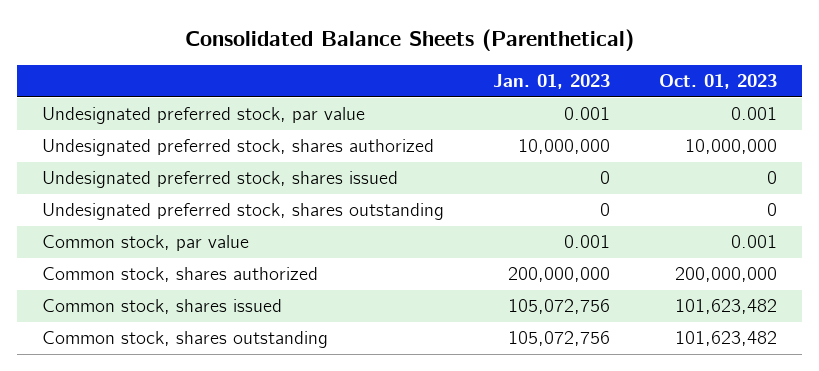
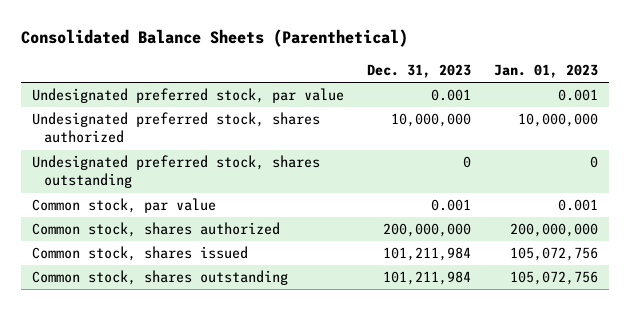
- | Jan. 01, 2023 | Oct. 01, 2023
+ | Dec. 31, 2023 | Jan. 01, 2023
- Undesignated preferred stock, shares issued | 0 | 0

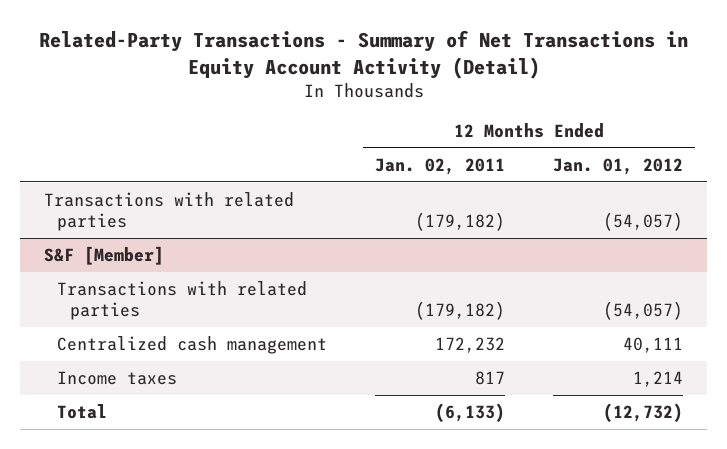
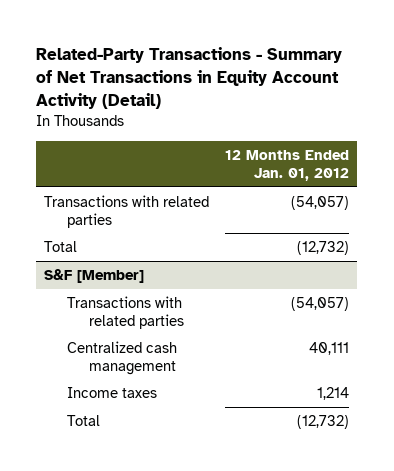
- | 12 Months Ended Jan. 02, 2011 | 12 Months Ended Jan. 01, 2012
+ | 12 Months Ended Jan. 01, 2012
+ Total | (12,732)

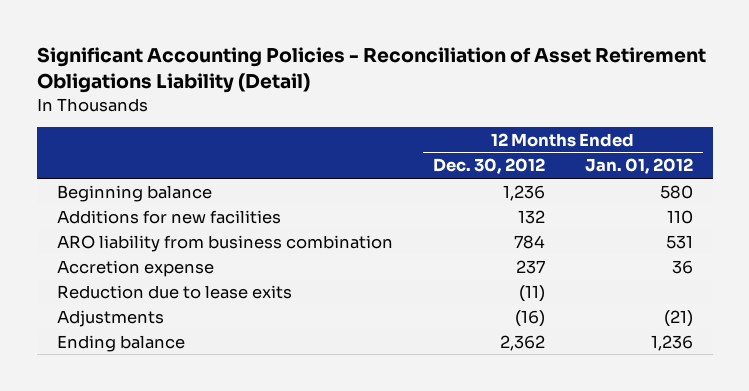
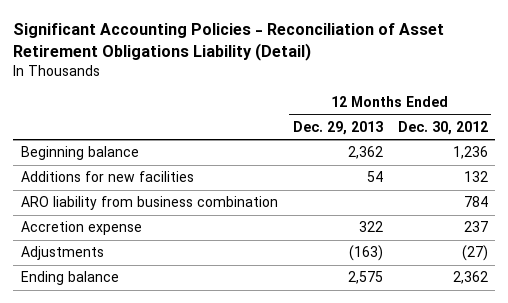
- | 12 Months Ended Dec. 30, 2012 | 12 Months Ended Jan. 01, 2012
+ | 12 Months Ended Dec. 29, 2013 | 12 Months Ended Dec. 30, 2012
- Reduction due to lease exits | (11) |
- Adjustments | (16) | (21)
+ Adjustments | (163) | (27)

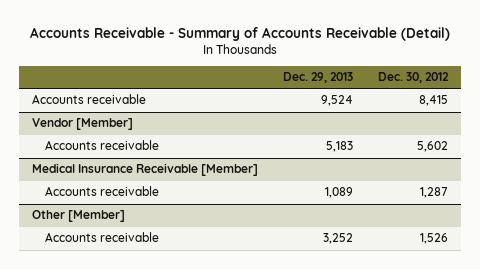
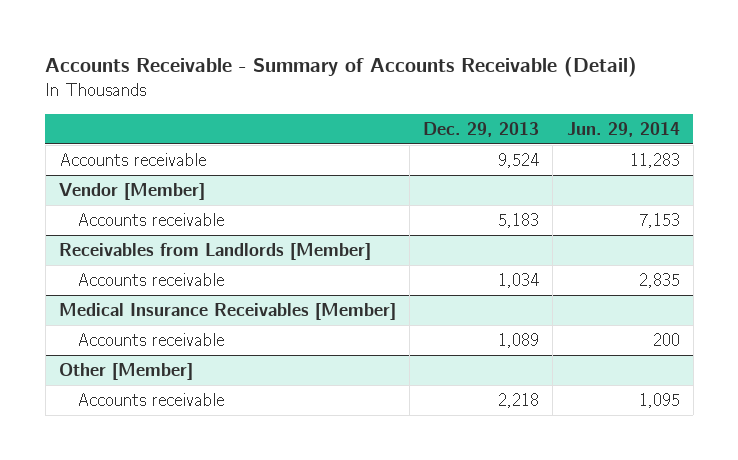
- | Dec. 29, 2013 | Dec. 30, 2012
+ | Dec. 29, 2013 | Jun. 29, 2014
- Medical Insurance Receivable [Member]
+ Receivables from Landlords [Member]
+ Accounts receivable | 1,034 | 2,835
+ Medical Insurance Receivables [Member]
@ Other [Member]
- Accounts receivable | 3,252 | 1,526
+ Accounts receivable | 2,218 | 1,095

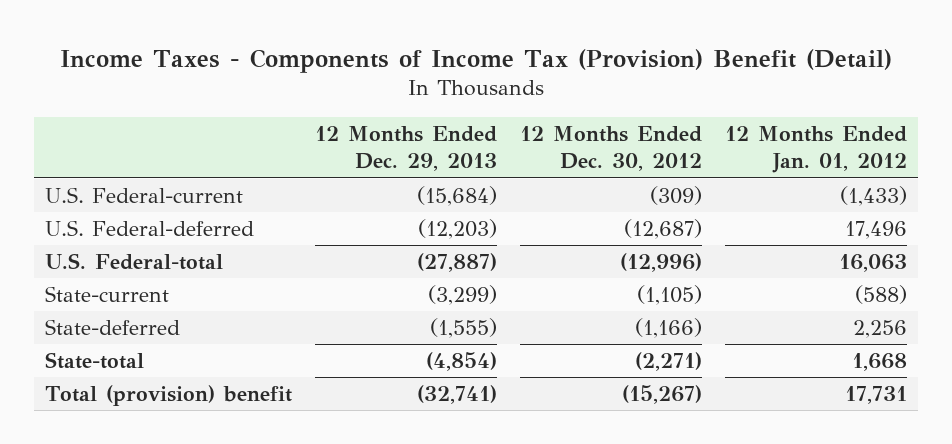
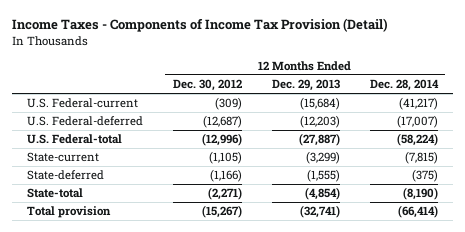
- Income Taxes - Components of Income Tax (Provision) Benefit (Detail)
+ Income Taxes - Components of Income Tax Provision (Detail)
- | 12 Months Ended Dec. 29, 2013 | 12 Months Ended Dec. 30, 2012 | 12 Months Ended Jan. 01, 2012
+ | 12 Months Ended Dec. 30, 2012 | 12 Months Ended Dec. 29, 2013 | 12 Months Ended Dec. 28, 2014
- Total (provision) benefit | (32,741) | (15,267) | 17,731
+ Total provision | (15,267) | (32,741) | (66,414)

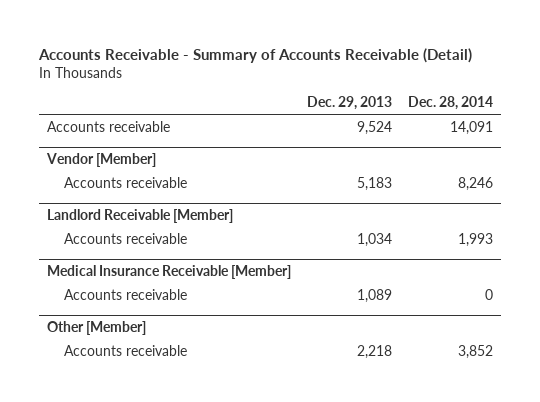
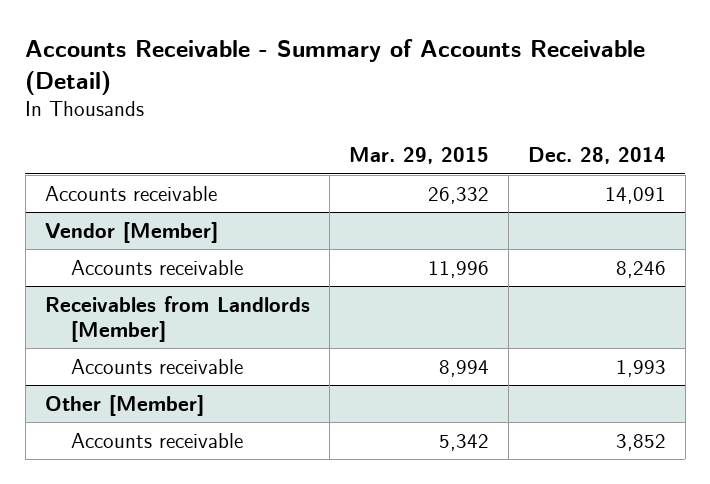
- | Dec. 29, 2013 | Dec. 28, 2014
+ | Mar. 29, 2015 | Dec. 28, 2014
- Landlord Receivable [Member]
+ Receivables from Landlords [Member]
- Medical Insurance Receivable [Member]
- Accounts receivable | 1,089 | 0

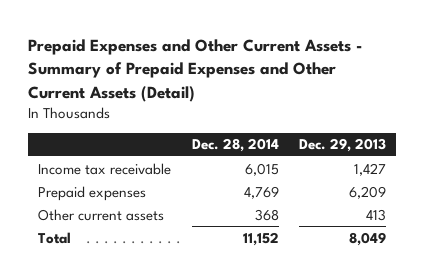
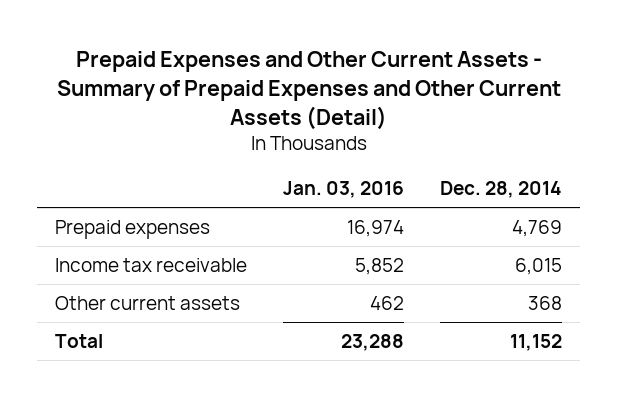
- | Dec. 28, 2014 | Dec. 29, 2013
+ | Jan. 03, 2016 | Dec. 28, 2014
moved down: Income tax receivable | 5,852 | 6,015

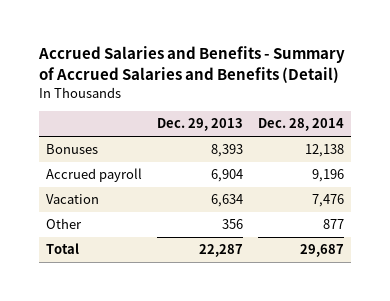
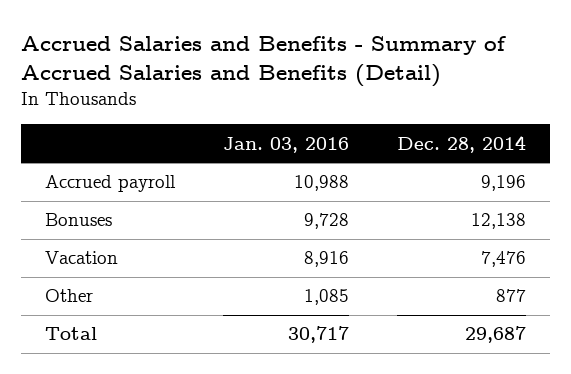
- | Dec. 29, 2013 | Dec. 28, 2014
+ | Jan. 03, 2016 | Dec. 28, 2014
moved down: Bonuses | 9,728 | 12,138

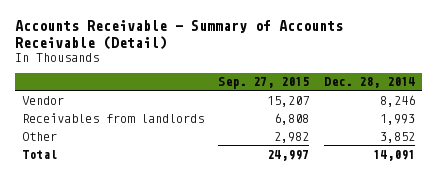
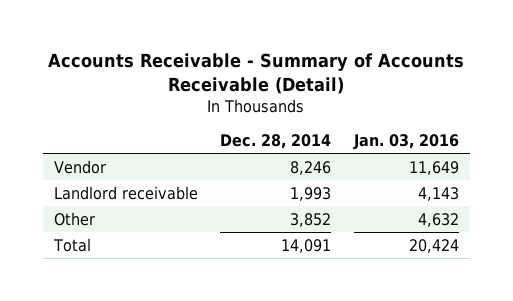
- | Sep. 27, 2015 | Dec. 28, 2014
+ | Dec. 28, 2014 | Jan. 03, 2016
- Receivables from landlords | 6,808 | 1,993
+ Landlord receivable | 1,993 | 4,143

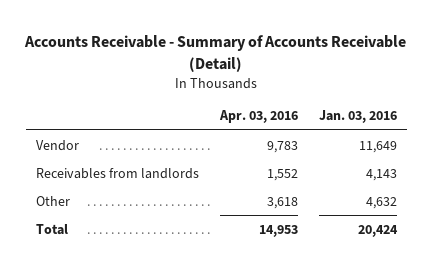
- | Dec. 28, 2014 | Jan. 03, 2016
+ | Apr. 03, 2016 | Jan. 03, 2016
- Landlord receivable | 1,993 | 4,143
+ Receivables from landlords | 1,552 | 4,143

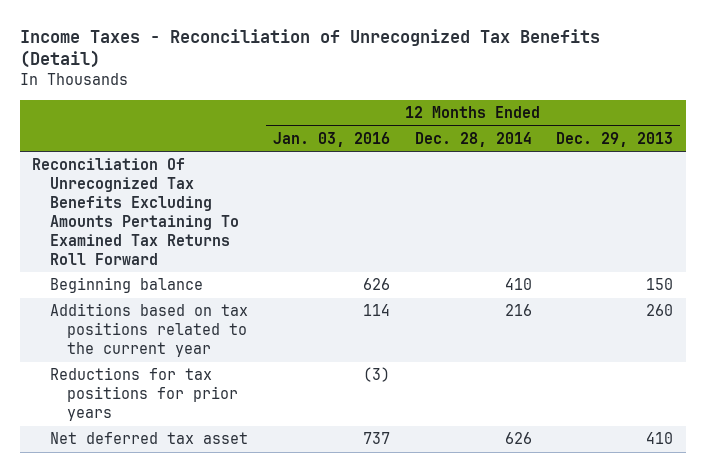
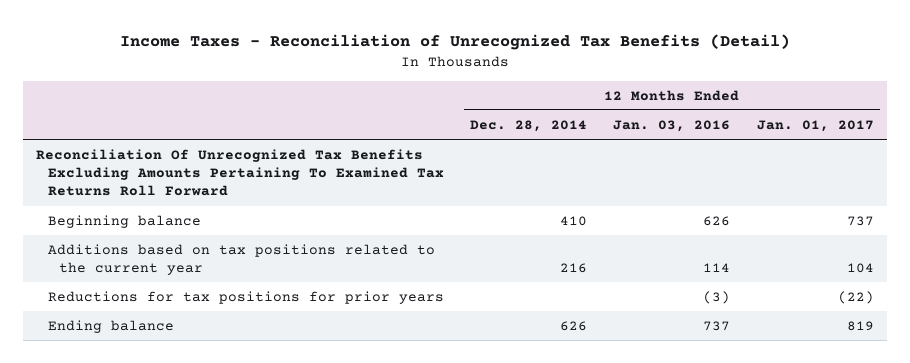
- | 12 Months Ended Jan. 03, 2016 | 12 Months Ended Dec. 28, 2014 | 12 Months Ended Dec. 29, 2013
+ | 12 Months Ended Dec. 28, 2014 | 12 Months Ended Jan. 03, 2016 | 12 Months Ended Jan. 01, 2017
- Net deferred tax asset | 737 | 626 | 410
+ Ending balance | 626 | 737 | 819

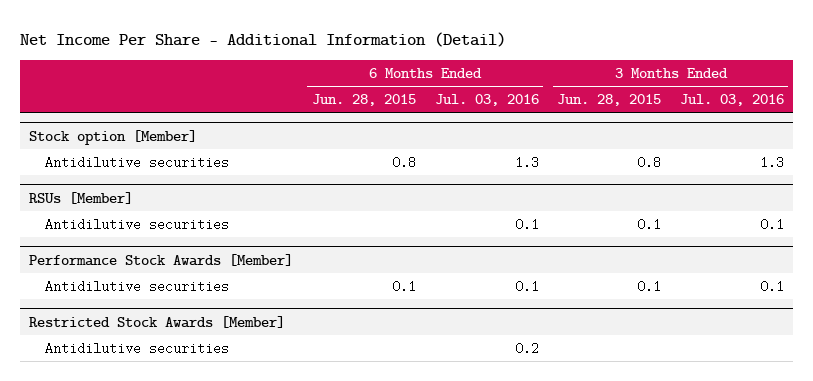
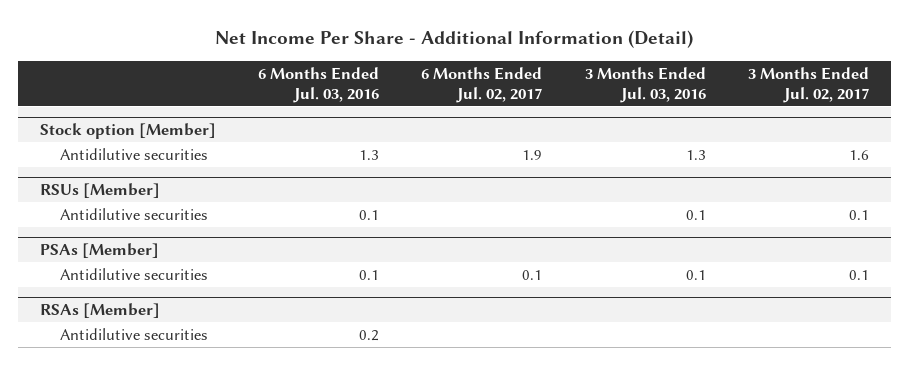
- | 6 Months Ended Jun. 28, 2015 | 6 Months Ended Jul. 03, 2016 | 3 Months Ended Jun. 28, 2015 | 3 Months Ended Jul. 03, 2016
+ | 6 Months Ended Jul. 03, 2016 | 6 Months Ended Jul. 02, 2017 | 3 Months Ended Jul. 03, 2016 | 3 Months Ended Jul. 02, 2017
- Performance Stock Awards [Member]
+ PSAs [Member]
- Restricted Stock Awards [Member]
+ RSAs [Member]

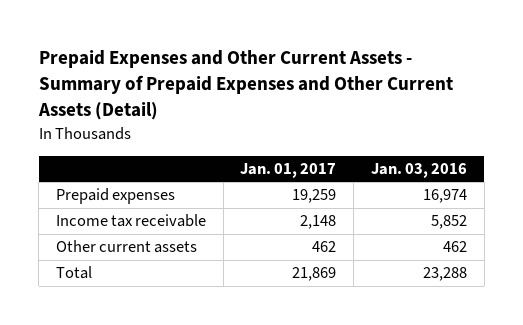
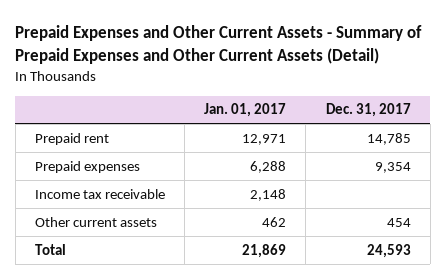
- | Jan. 01, 2017 | Jan. 03, 2016
+ | Jan. 01, 2017 | Dec. 31, 2017
- Prepaid expenses | 19,259 | 16,974
+ Prepaid rent | 12,971 | 14,785
+ Prepaid expenses | 6,288 | 9,354

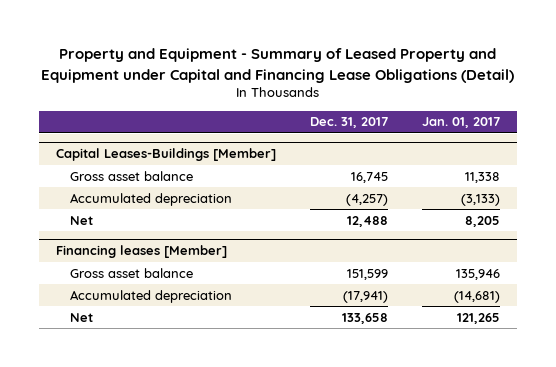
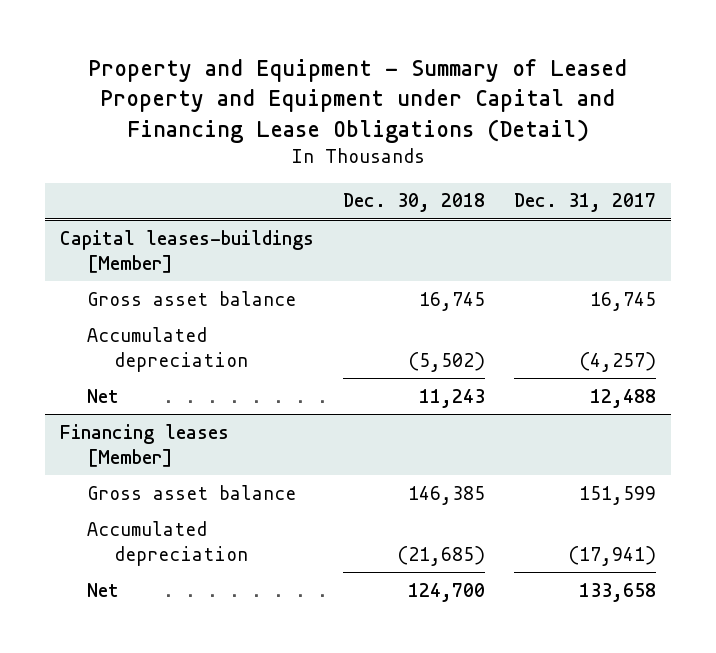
- | Dec. 31, 2017 | Jan. 01, 2017
+ | Dec. 30, 2018 | Dec. 31, 2017
- Capital Leases-Buildings [Member]
+ Capital leases-buildings [Member]

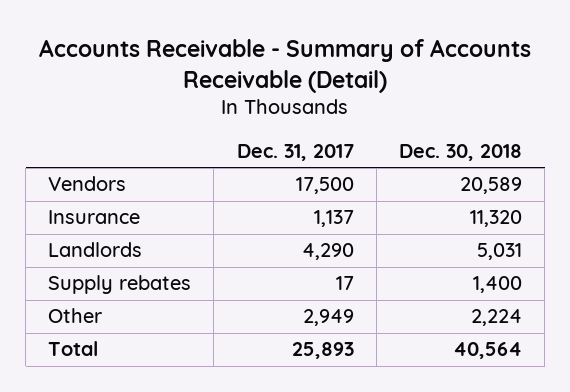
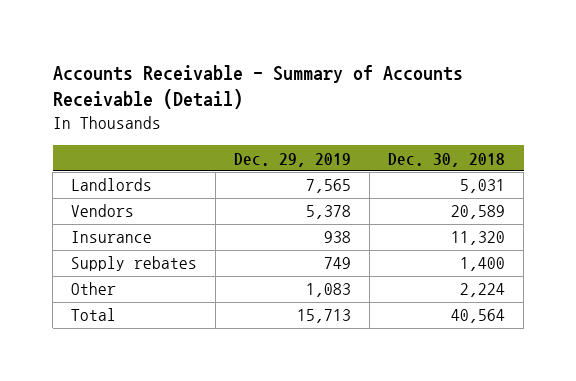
- | Dec. 31, 2017 | Dec. 30, 2018
+ | Dec. 29, 2019 | Dec. 30, 2018
moved up: Landlords | 7,565 | 5,031

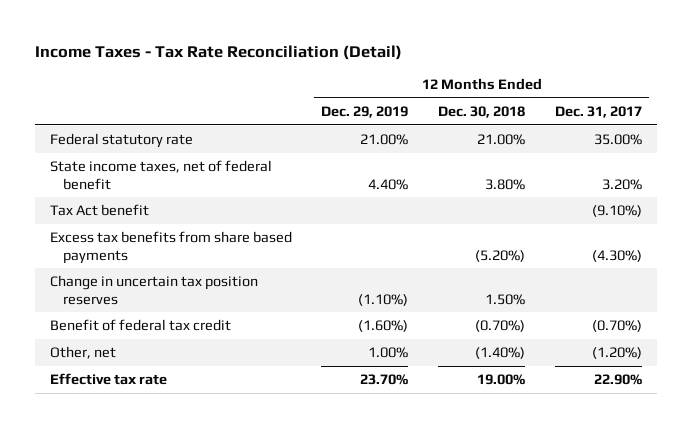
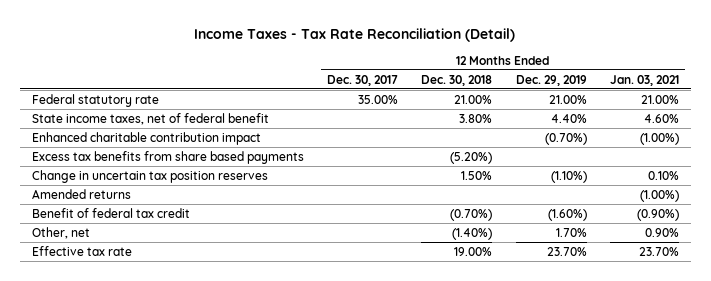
- | 12 Months Ended Dec. 29, 2019 | 12 Months Ended Dec. 30, 2018 | 12 Months Ended Dec. 31, 2017
+ | 12 Months Ended Dec. 30, 2017 | 12 Months Ended Dec. 30, 2018 | 12 Months Ended Dec. 29, 2019 | 12 Months Ended Jan. 03, 2021
- Tax Act benefit | | | (9.10%)
+ Enhanced charitable contribution impact | | | (0.70%) | (1.00%)
+ Amended returns | | | | (1.00%)
- Other, net | 1.00% | (1.40%) | (1.20%)
+ Other, net | | (1.40%) | 1.70% | 0.90%

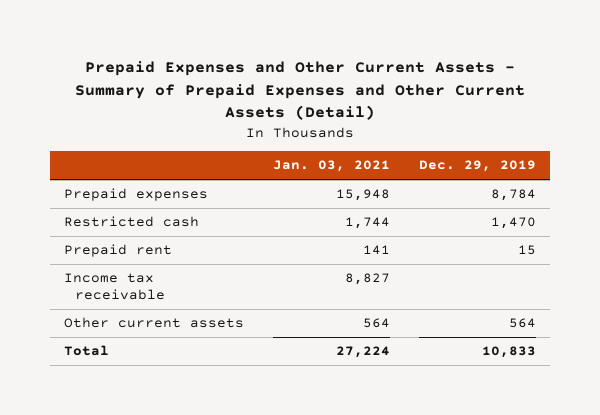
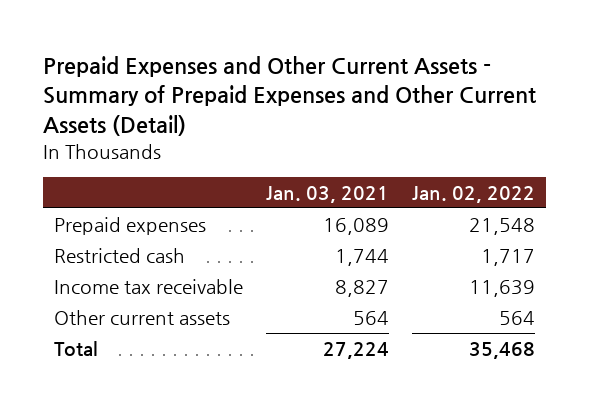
- | Jan. 03, 2021 | Dec. 29, 2019
+ | Jan. 03, 2021 | Jan. 02, 2022
- Prepaid expenses | 15,948 | 8,784
+ Prepaid expenses | 16,089 | 21,548
- Prepaid rent | 141 | 15

